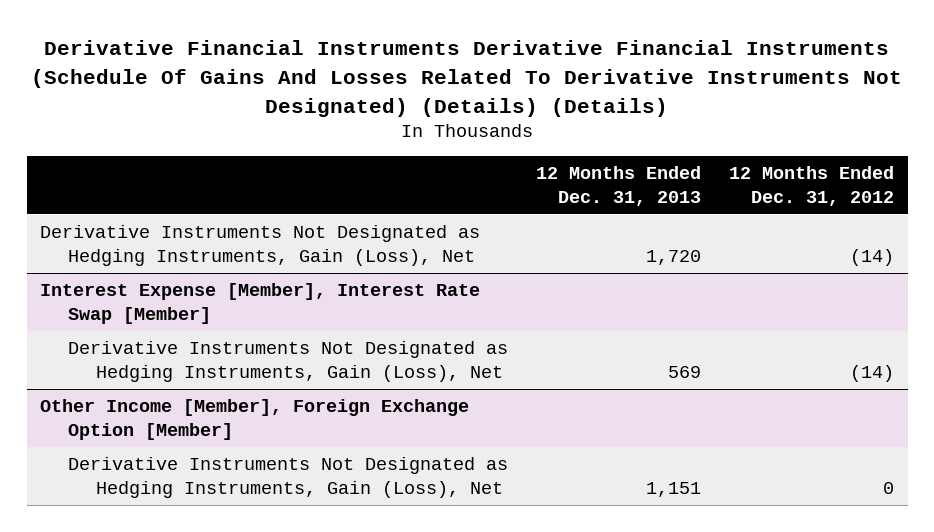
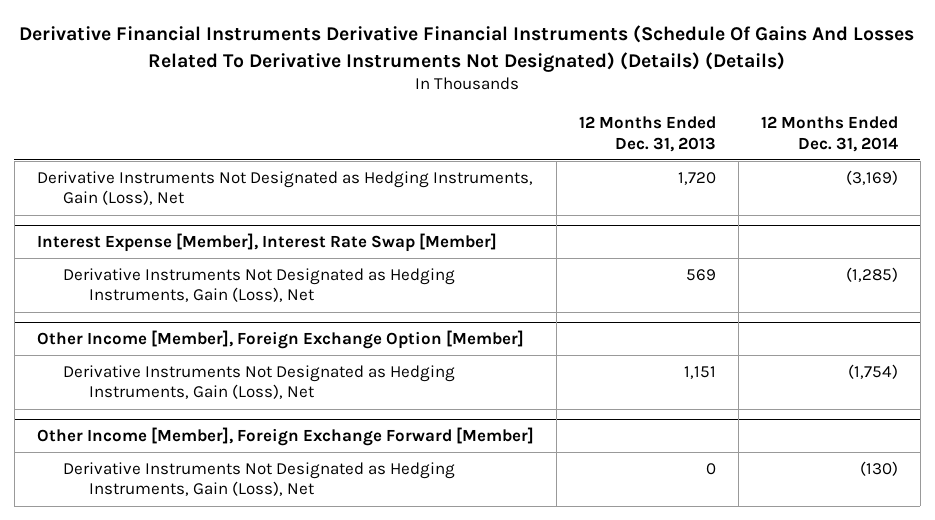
- | 12 Months Ended Dec. 31, 2013 | 12 Months Ended Dec. 31, 2012
+ | 12 Months Ended Dec. 31, 2013 | 12 Months Ended Dec. 31, 2014
+ Other Income [Member], Foreign Exchange Forward [Member]
+ Derivative Instruments Not Designated as Hedging Instruments, Gain (Loss), Net | 0 | (130)

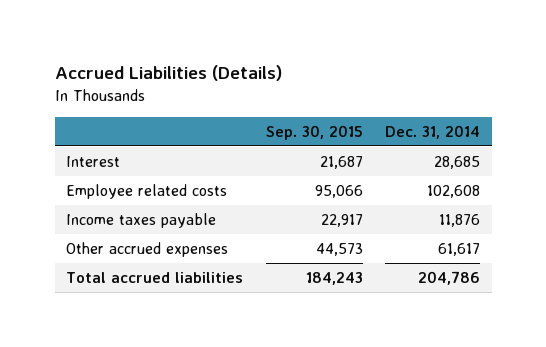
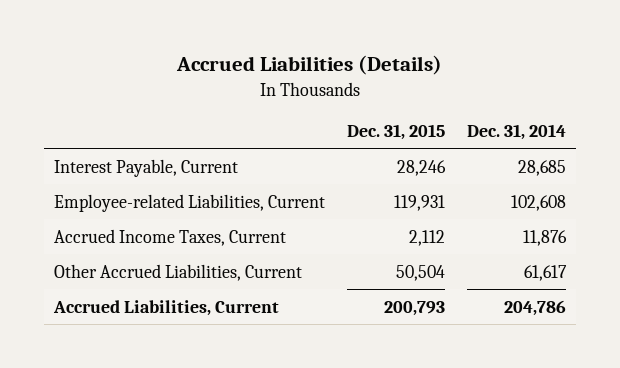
- | Sep. 30, 2015 | Dec. 31, 2014
+ | Dec. 31, 2015 | Dec. 31, 2014
- Interest | 21,687 | 28,685
- Employee related costs | 95,066 | 102,608
- Income taxes payable | 22,917 | 11,876
- Other accrued expenses | 44,573 | 61,617
- Total accrued liabilities | 184,243 | 204,786
+ Interest Payable, Current | 28,246 | 28,685
+ Employee-related Liabilities, Current | 119,931 | 102,608
+ Accrued Income Taxes, Current | 2,112 | 11,876
+ Other Accrued Liabilities, Current | 50,504 | 61,617
+ Accrued Liabilities, Current | 200,793 | 204,786

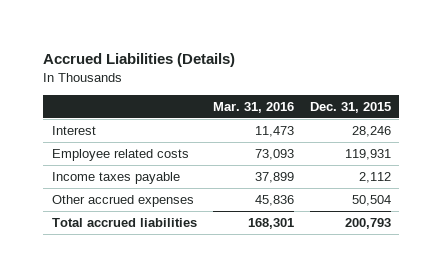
- | Dec. 31, 2015 | Dec. 31, 2014
+ | Mar. 31, 2016 | Dec. 31, 2015
- Interest Payable, Current | 28,246 | 28,685
- Employee-related Liabilities, Current | 119,931 | 102,608
- Accrued Income Taxes, Current | 2,112 | 11,876
- Other Accrued Liabilities, Current | 50,504 | 61,617
- Accrued Liabilities, Current | 200,793 | 204,786
+ Interest | 11,473 | 28,246
+ Employee related costs | 73,093 | 119,931
+ Income taxes payable | 37,899 | 2,112
+ Other accrued expenses | 45,836 | 50,504
+ Total accrued liabilities | 168,301 | 200,793

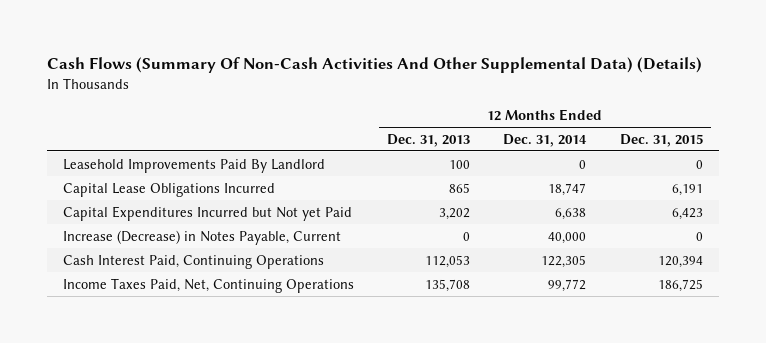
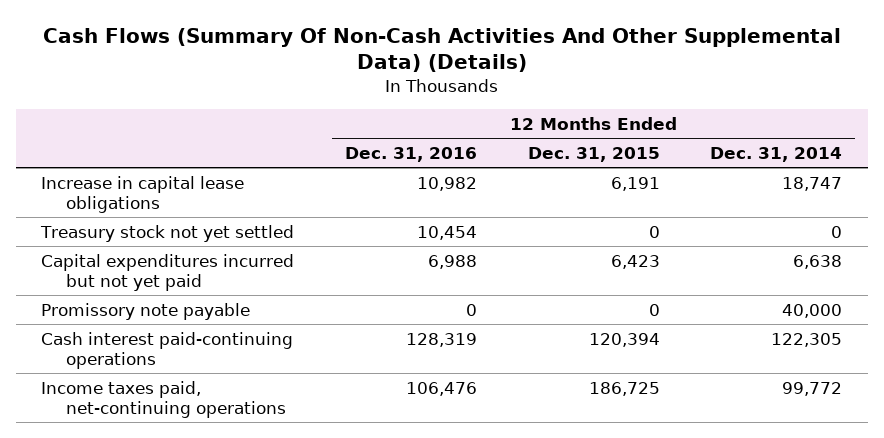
- | 12 Months Ended Dec. 31, 2013 | 12 Months Ended Dec. 31, 2014 | 12 Months Ended Dec. 31, 2015
+ | 12 Months Ended Dec. 31, 2016 | 12 Months Ended Dec. 31, 2015 | 12 Months Ended Dec. 31, 2014
- Leasehold Improvements Paid By Landlord | 100 | 0 | 0
- Capital Lease Obligations Incurred | 865 | 18,747 | 6,191
- Capital Expenditures Incurred but Not yet Paid | 3,202 | 6,638 | 6,423
- Increase (Decrease) in Notes Payable, Current | 0 | 40,000 | 0
- Cash Interest Paid, Continuing Operations | 112,053 | 122,305 | 120,394
- Income Taxes Paid, Net, Continuing Operations | 135,708 | 99,772 | 186,725
+ Increase in capital lease obligations | 10,982 | 6,191 | 18,747
+ Treasury stock not yet settled | 10,454 | 0 | 0
+ Capital expenditures incurred but not yet paid | 6,988 | 6,423 | 6,638
+ Promissory note payable | 0 | 0 | 40,000
+ Cash interest paid-continuing operations | 128,319 | 120,394 | 122,305
+ Income taxes paid, net-continuing operations | 106,476 | 186,725 | 99,772

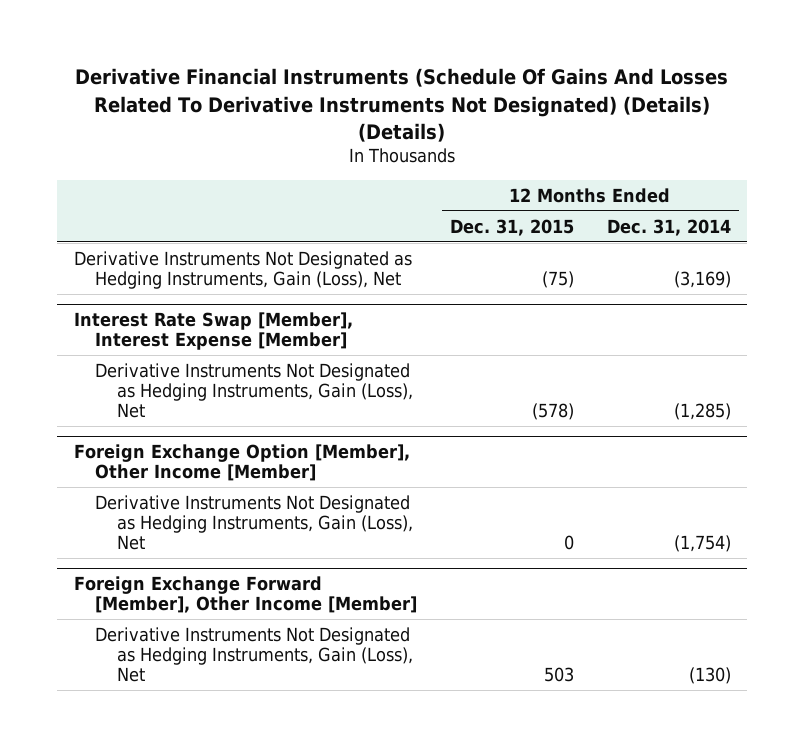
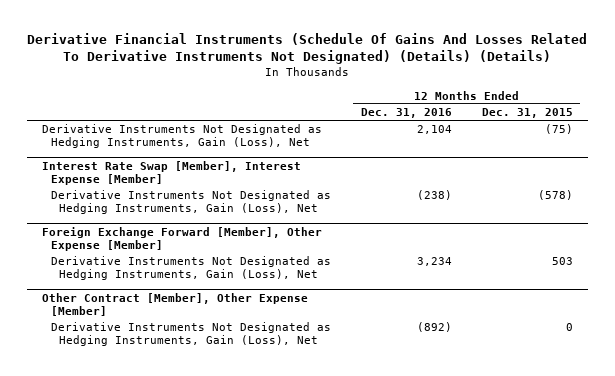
- | 12 Months Ended Dec. 31, 2015 | 12 Months Ended Dec. 31, 2014
+ | 12 Months Ended Dec. 31, 2016 | 12 Months Ended Dec. 31, 2015
- Foreign Exchange Option [Member], Other Income [Member]
- Derivative Instruments Not Designated as Hedging Instruments, Gain (Loss), Net | 0 | (1,754)
- Foreign Exchange Forward [Member], Other Income [Member]
+ Foreign Exchange Forward [Member], Other Expense [Member]
+ Other Contract [Member], Other Expense [Member]
+ Derivative Instruments Not Designated as Hedging Instruments, Gain (Loss), Net | (892) | 0

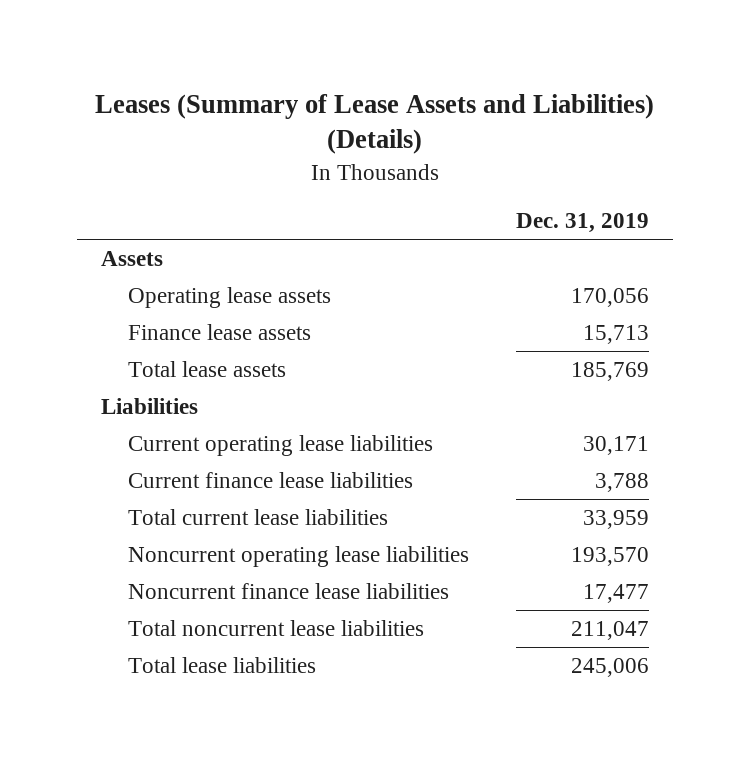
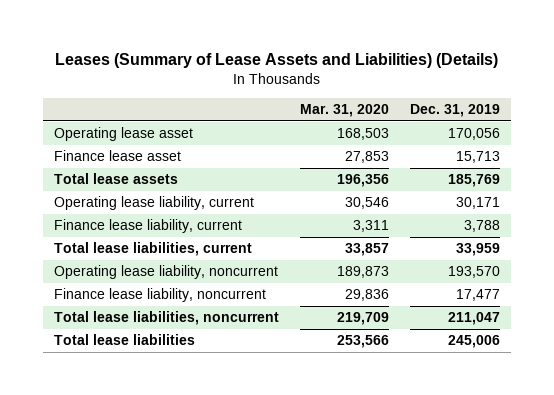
- | Dec. 31, 2019
+ | Mar. 31, 2020 | Dec. 31, 2019
- Assets
- Operating lease assets | 170,056
- Finance lease assets | 15,713
+ Operating lease asset | 168,503 | 170,056
+ Finance lease asset | 27,853 | 15,713
- Liabilities
- Current operating lease liabilities | 30,171
- Current finance lease liabilities | 3,788
- Total current lease liabilities | 33,959
- Noncurrent operating lease liabilities | 193,570
- Noncurrent finance lease liabilities | 17,477
- Total noncurrent lease liabilities | 211,047
+ Operating lease liability, current | 30,546 | 30,171
+ Finance lease liability, current | 3,311 | 3,788
+ Total lease liabilities, current | 33,857 | 33,959
+ Operating lease liability, noncurrent | 189,873 | 193,570
+ Finance lease liability, noncurrent | 29,836 | 17,477
+ Total lease liabilities, noncurrent | 219,709 | 211,047

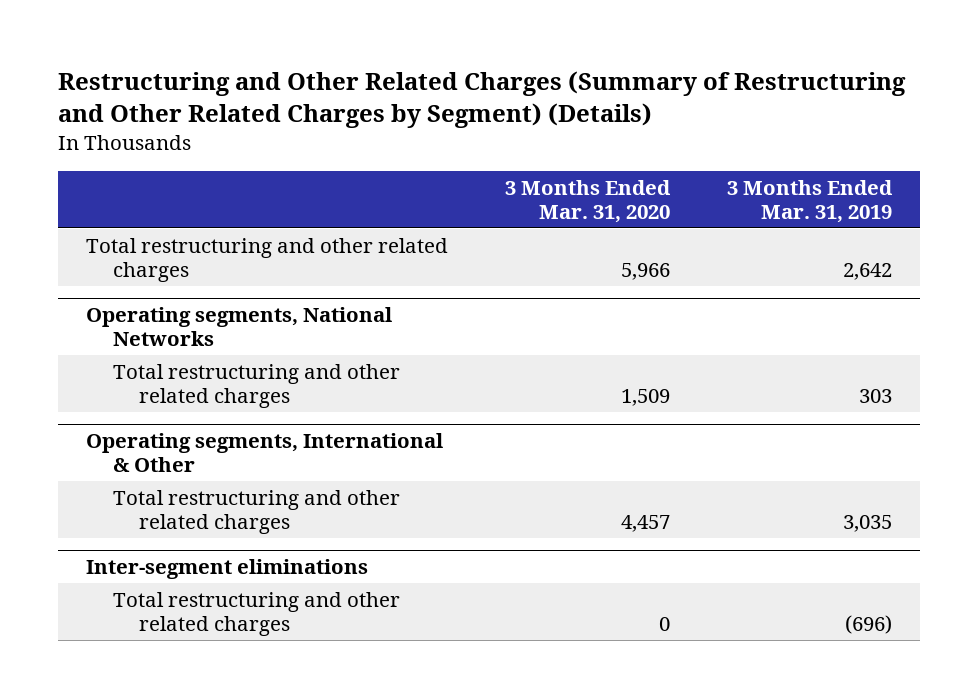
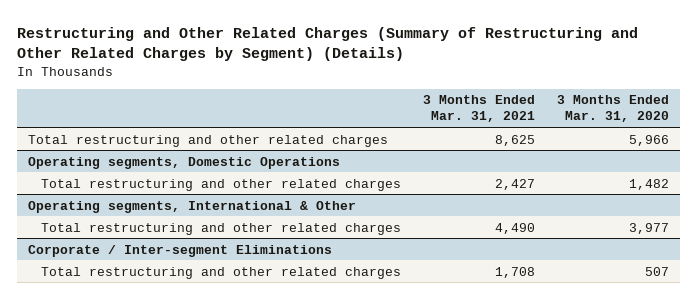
- | 3 Months Ended Mar. 31, 2020 | 3 Months Ended Mar. 31, 2019
+ | 3 Months Ended Mar. 31, 2021 | 3 Months Ended Mar. 31, 2020
- Operating segments, National Networks
- Total restructuring and other related charges | 1,509 | 303
+ Operating segments, Domestic Operations
+ Total restructuring and other related charges | 2,427 | 1,482
@ Operating segments, International & Other
- Total restructuring and other related charges | 4,457 | 3,035
- Inter-segment eliminations
- Total restructuring and other related charges | 0 | (696)
@ Operating segments, International & Other
+ Total restructuring and other related charges | 4,490 | 3,977
+ Corporate / Inter-segment Eliminations
+ Total restructuring and other related charges | 1,708 | 507

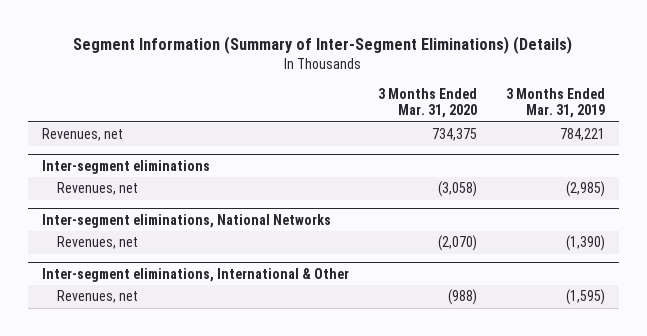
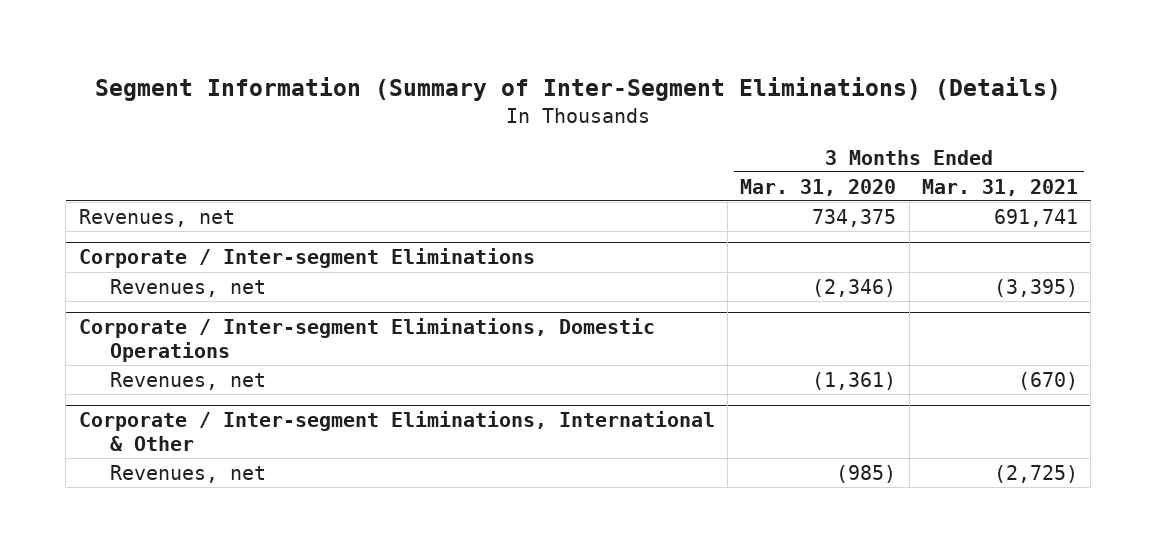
- | 3 Months Ended Mar. 31, 2020 | 3 Months Ended Mar. 31, 2019
+ | 3 Months Ended Mar. 31, 2020 | 3 Months Ended Mar. 31, 2021
- Inter-segment eliminations
- Revenues, net | (3,058) | (2,985)
- Inter-segment eliminations, National Networks
- Revenues, net | (2,070) | (1,390)
- Inter-segment eliminations, International & Other
- Revenues, net | (988) | (1,595)
+ Corporate / Inter-segment Eliminations
+ Revenues, net | (2,346) | (3,395)
+ Corporate / Inter-segment Eliminations, Domestic Operations
+ Revenues, net | (1,361) | (670)
+ Corporate / Inter-segment Eliminations, International & Other
+ Revenues, net | (985) | (2,725)

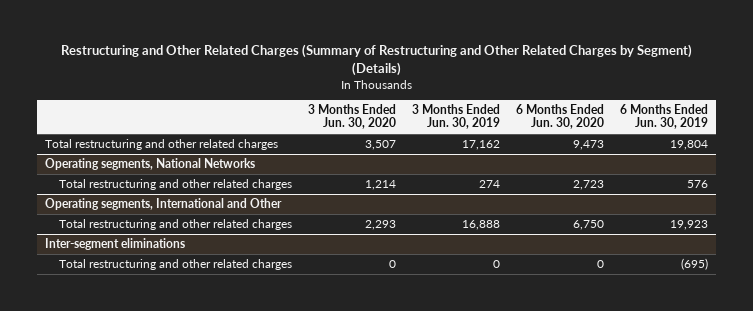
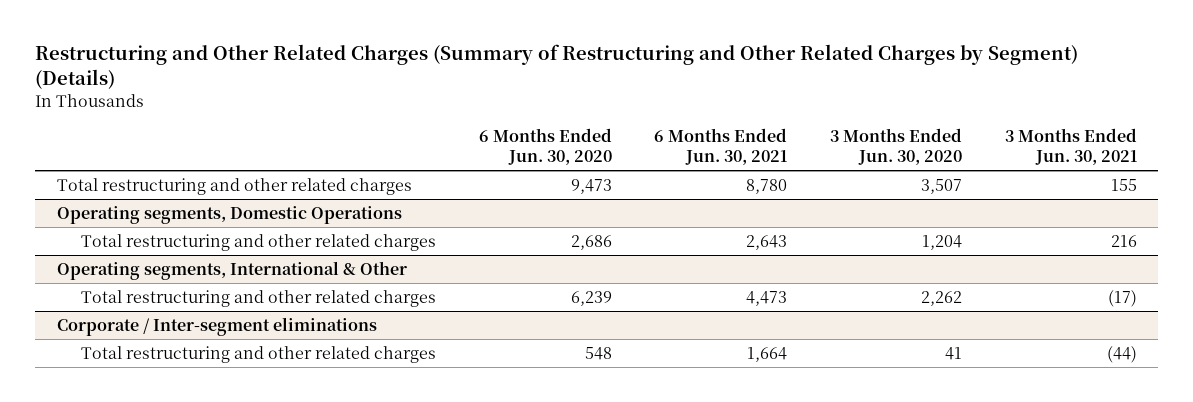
- | 3 Months Ended Jun. 30, 2020 | 3 Months Ended Jun. 30, 2019 | 6 Months Ended Jun. 30, 2020 | 6 Months Ended Jun. 30, 2019
+ | 6 Months Ended Jun. 30, 2020 | 6 Months Ended Jun. 30, 2021 | 3 Months Ended Jun. 30, 2020 | 3 Months Ended Jun. 30, 2021
- Operating segments, National Networks
- Total restructuring and other related charges | 1,214 | 274 | 2,723 | 576
- Operating segments, International and Other
- Total restructuring and other related charges | 2,293 | 16,888 | 6,750 | 19,923
- Inter-segment eliminations
- Total restructuring and other related charges | 0 | 0 | 0 | (695)
+ Operating segments, Domestic Operations
+ Total restructuring and other related charges | 2,686 | 2,643 | 1,204 | 216
+ Operating segments, International & Other
+ Total restructuring and other related charges | 6,239 | 4,473 | 2,262 | (17)
+ Corporate / Inter-segment eliminations
+ Total restructuring and other related charges | 548 | 1,664 | 41 | (44)

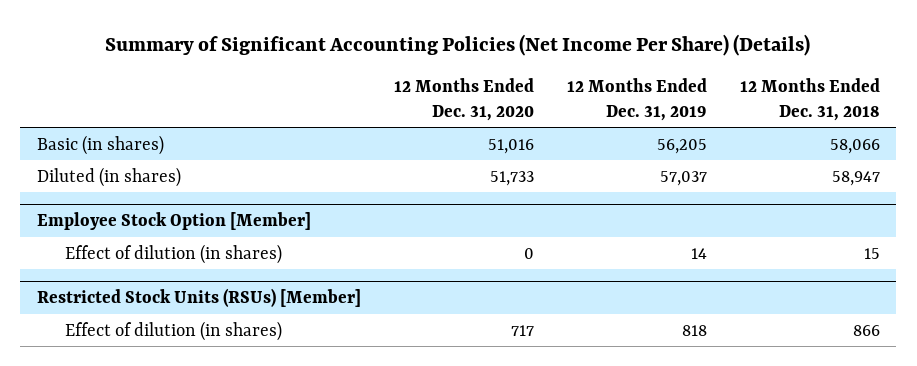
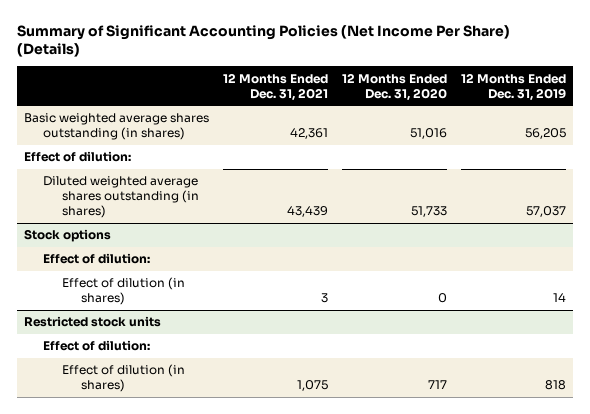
- | 12 Months Ended Dec. 31, 2020 | 12 Months Ended Dec. 31, 2019 | 12 Months Ended Dec. 31, 2018
+ | 12 Months Ended Dec. 31, 2021 | 12 Months Ended Dec. 31, 2020 | 12 Months Ended Dec. 31, 2019
- Basic (in shares) | 51,016 | 56,205 | 58,066
- Diluted (in shares) | 51,733 | 57,037 | 58,947
- Employee Stock Option [Member]
+ Basic weighted average shares outstanding (in shares) | 42,361 | 51,016 | 56,205
+ Effect of dilution:
+ Diluted weighted average shares outstanding (in shares) | 43,439 | 51,733 | 57,037
+ Stock options
+ Effect of dilution:
- Restricted Stock Units (RSUs) [Member]
+ Restricted stock units
+ Effect of dilution:

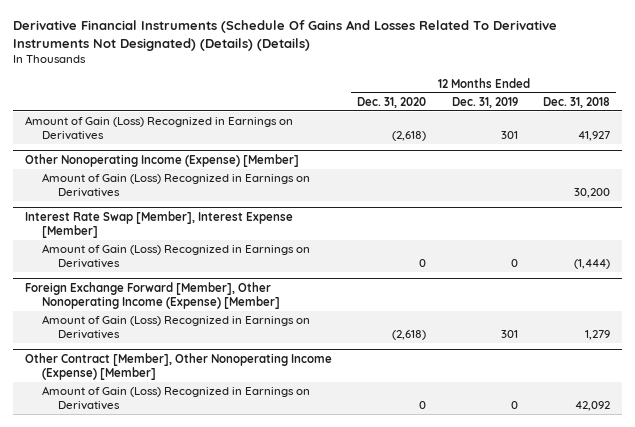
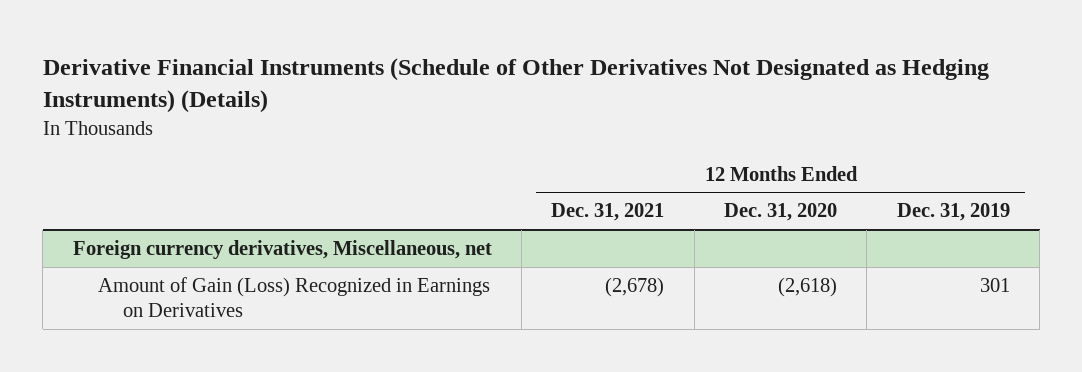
- Derivative Financial Instruments (Schedule Of Gains And Losses Related To Derivative Instruments Not Designated) (Details) (Details)
+ Derivative Financial Instruments (Schedule of Other Derivatives Not Designated as Hedging Instruments) (Details)
- | 12 Months Ended Dec. 31, 2020 | 12 Months Ended Dec. 31, 2019 | 12 Months Ended Dec. 31, 2018
+ | 12 Months Ended Dec. 31, 2021 | 12 Months Ended Dec. 31, 2020 | 12 Months Ended Dec. 31, 2019
- Amount of Gain (Loss) Recognized in Earnings on Derivatives | (2,618) | 301 | 41,927
- Other Nonoperating Income (Expense) [Member]
- Amount of Gain (Loss) Recognized in Earnings on Derivatives | | | 30,200
- Interest Rate Swap [Member], Interest Expense [Member]
- Amount of Gain (Loss) Recognized in Earnings on Derivatives | 0 | 0 | (1,444)
- Foreign Exchange Forward [Member], Other Nonoperating Income (Expense) [Member]
+ Foreign currency derivatives, Miscellaneous, net
- Other Contract [Member], Other Nonoperating Income (Expense) [Member]
- Amount of Gain (Loss) Recognized in Earnings on Derivatives | 0 | 0 | 42,092

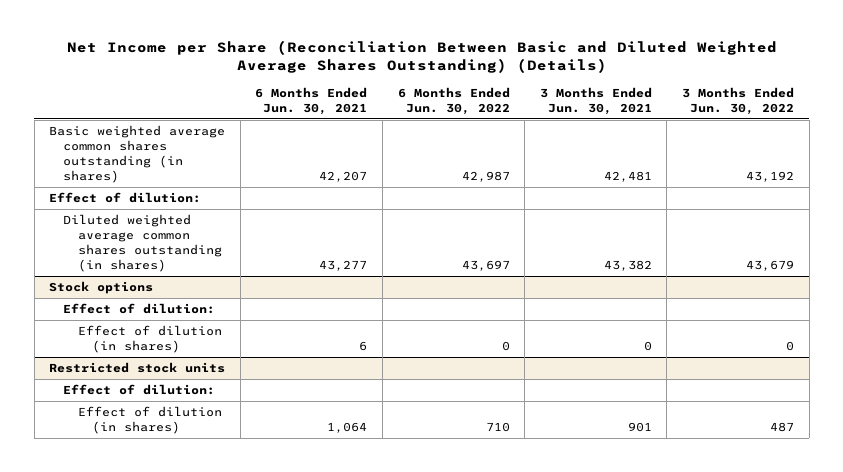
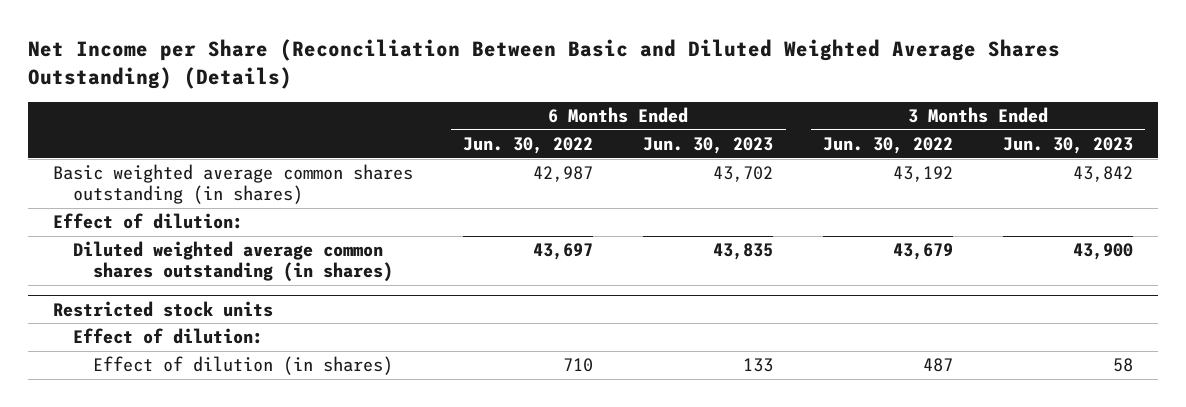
- | 6 Months Ended Jun. 30, 2021 | 6 Months Ended Jun. 30, 2022 | 3 Months Ended Jun. 30, 2021 | 3 Months Ended Jun. 30, 2022
+ | 6 Months Ended Jun. 30, 2022 | 6 Months Ended Jun. 30, 2023 | 3 Months Ended Jun. 30, 2022 | 3 Months Ended Jun. 30, 2023
- Stock options
- Effect of dilution:
- Effect of dilution (in shares) | 6 | 0 | 0 | 0

